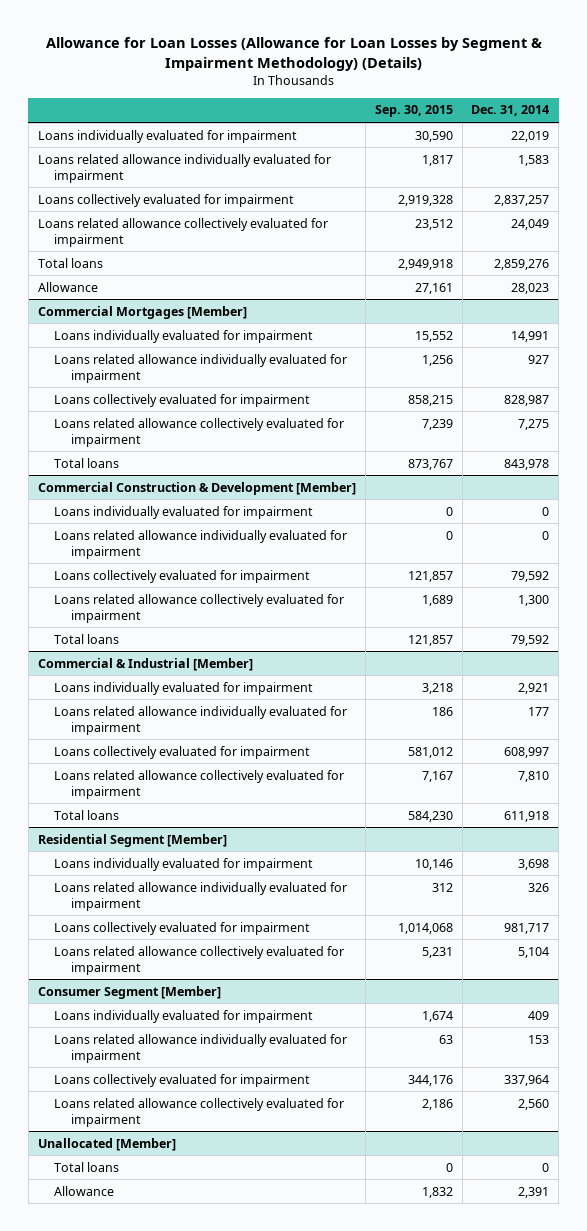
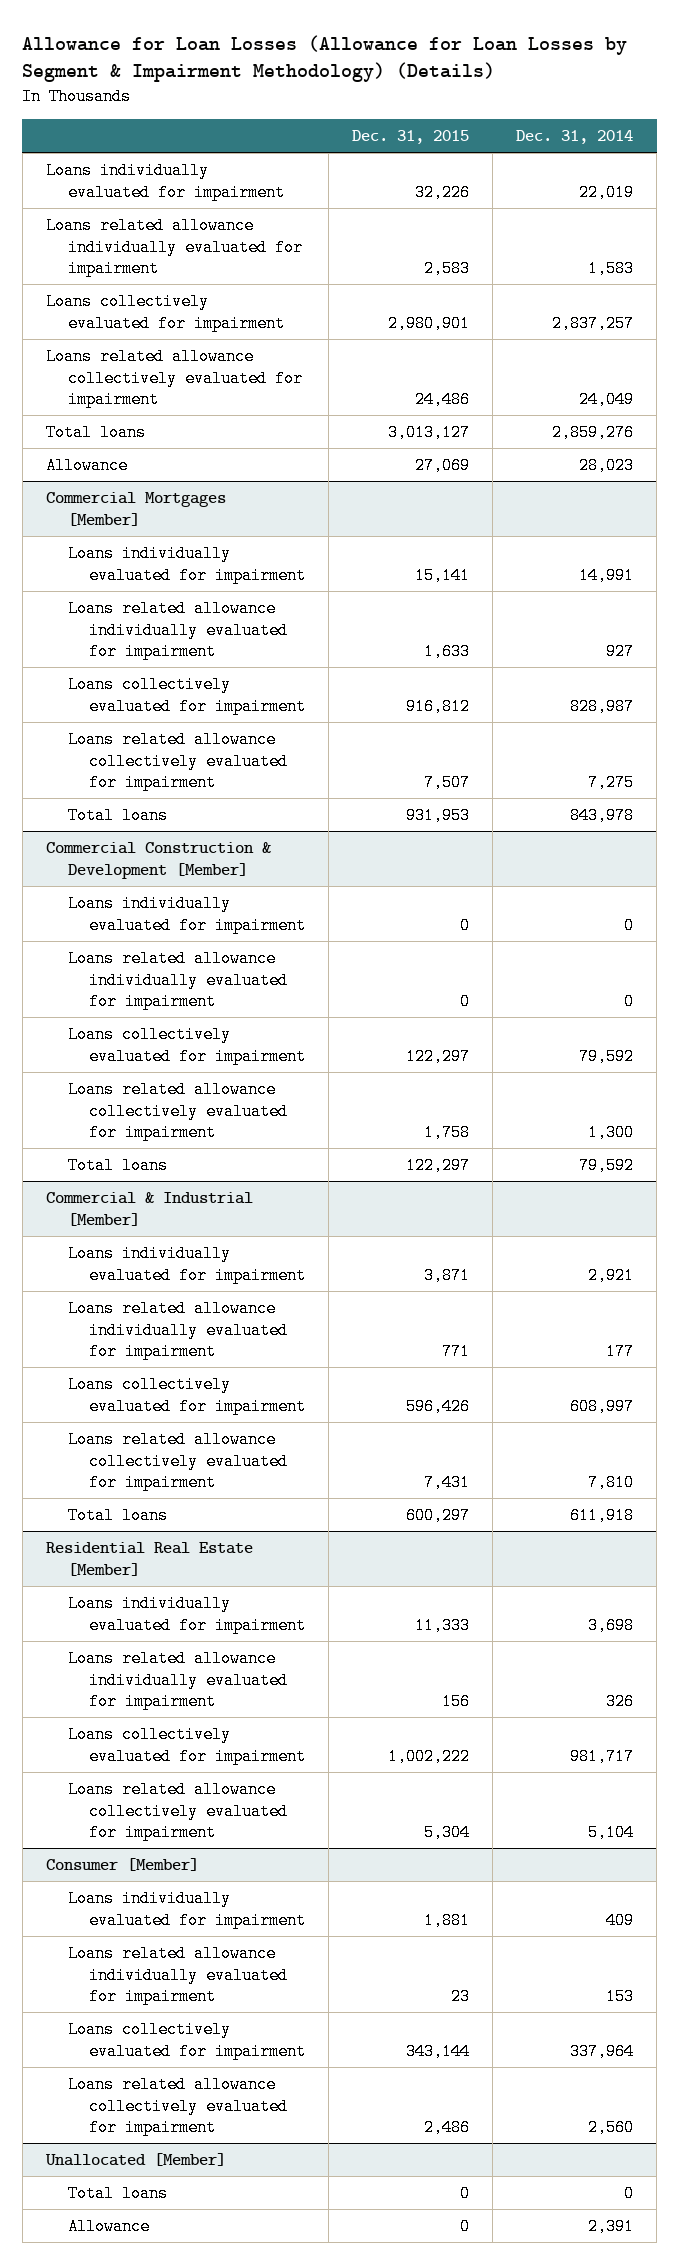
- | Sep. 30, 2015 | Dec. 31, 2014
+ | Dec. 31, 2015 | Dec. 31, 2014
- Residential Segment [Member]
+ Residential Real Estate [Member]
- Consumer Segment [Member]
+ Consumer [Member]

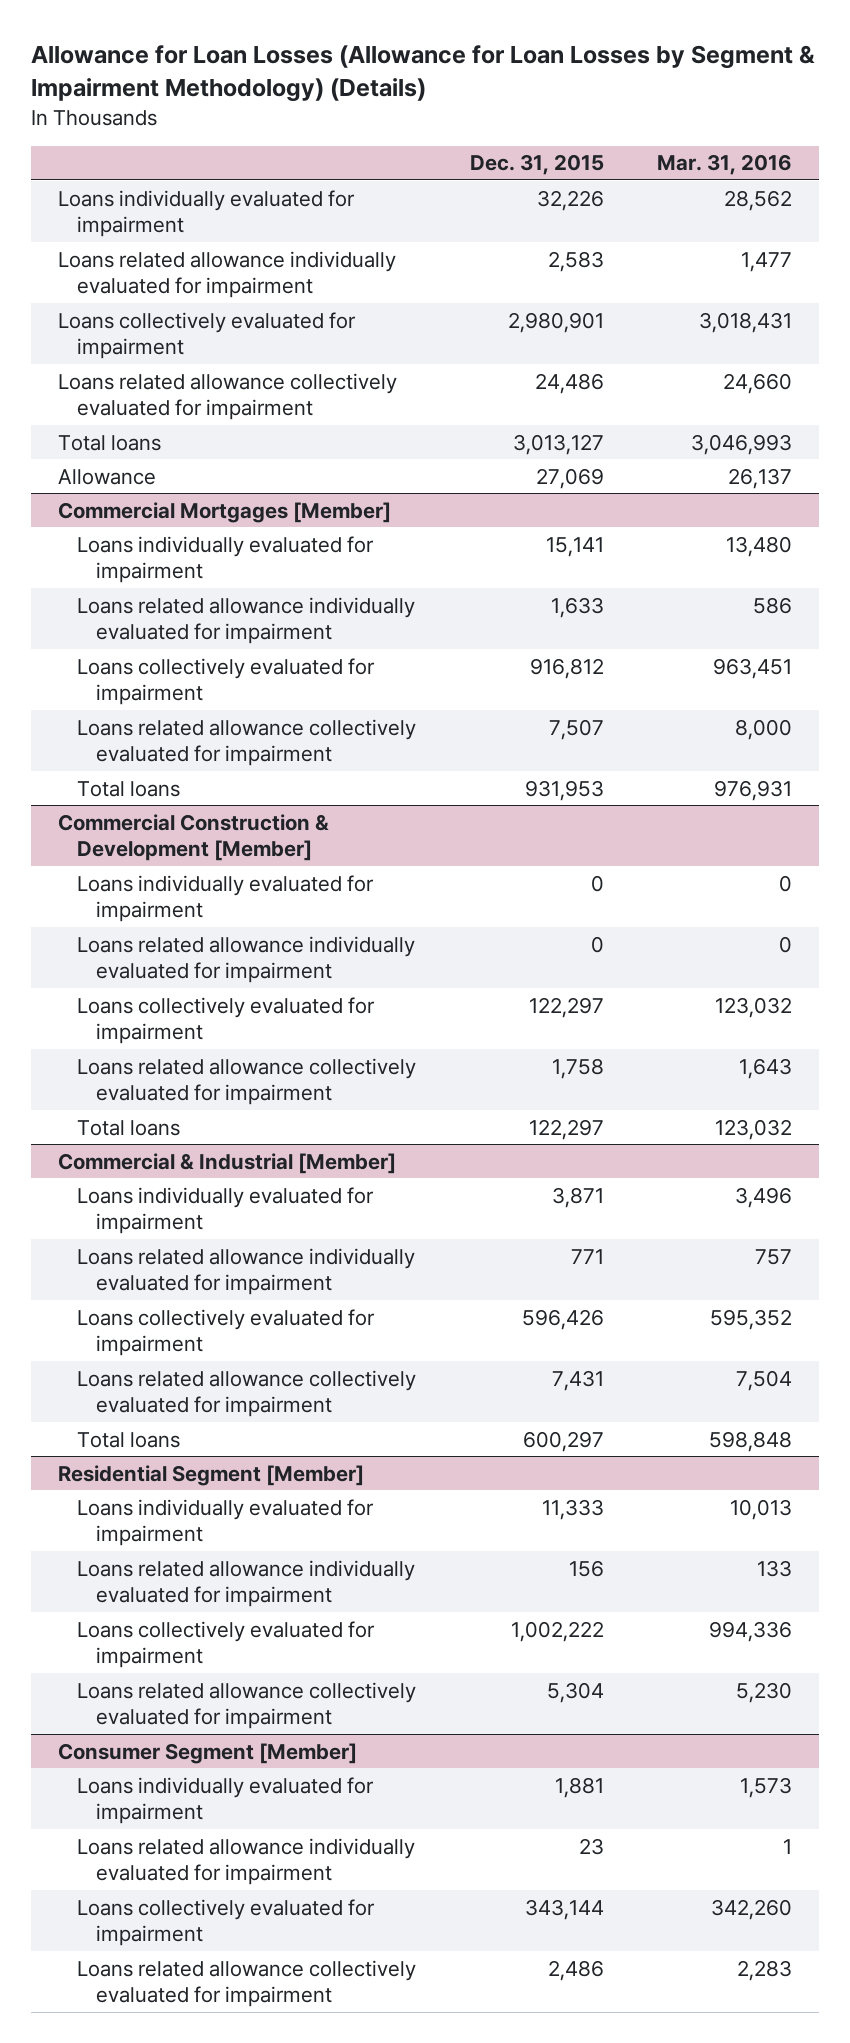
- | Dec. 31, 2015 | Dec. 31, 2014
+ | Dec. 31, 2015 | Mar. 31, 2016
- Residential Real Estate [Member]
+ Residential Segment [Member]
- Consumer [Member]
+ Consumer Segment [Member]
- Unallocated [Member]
- Total loans | 0 | 0
- Allowance | 0 | 2,391

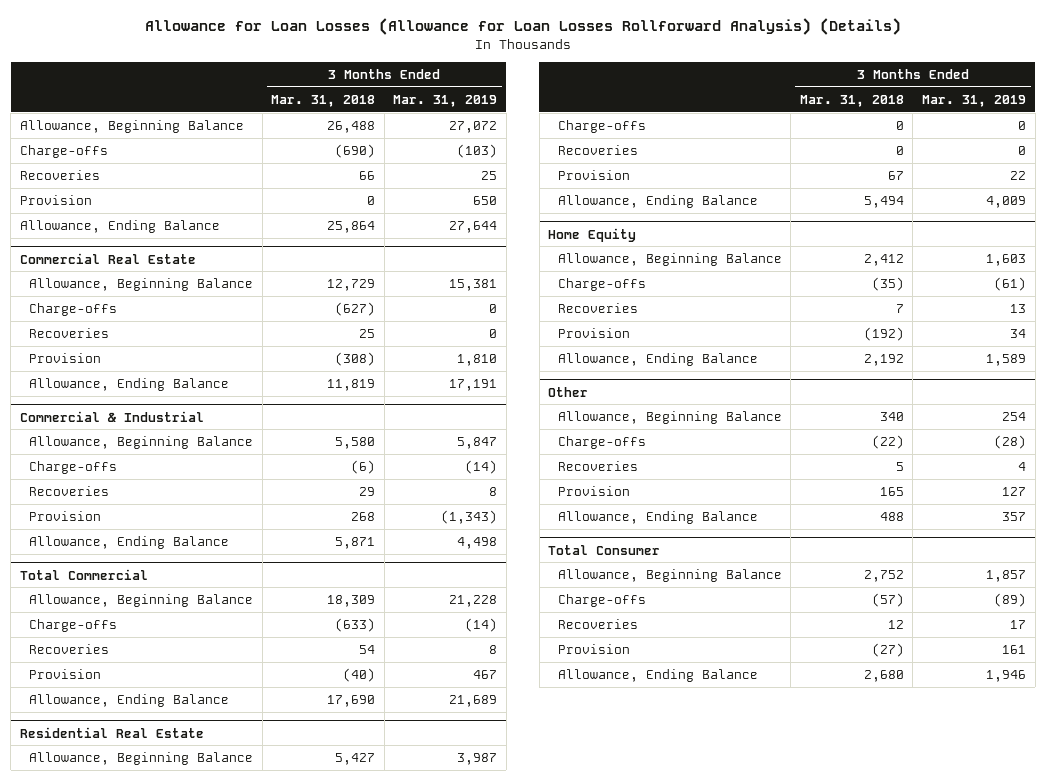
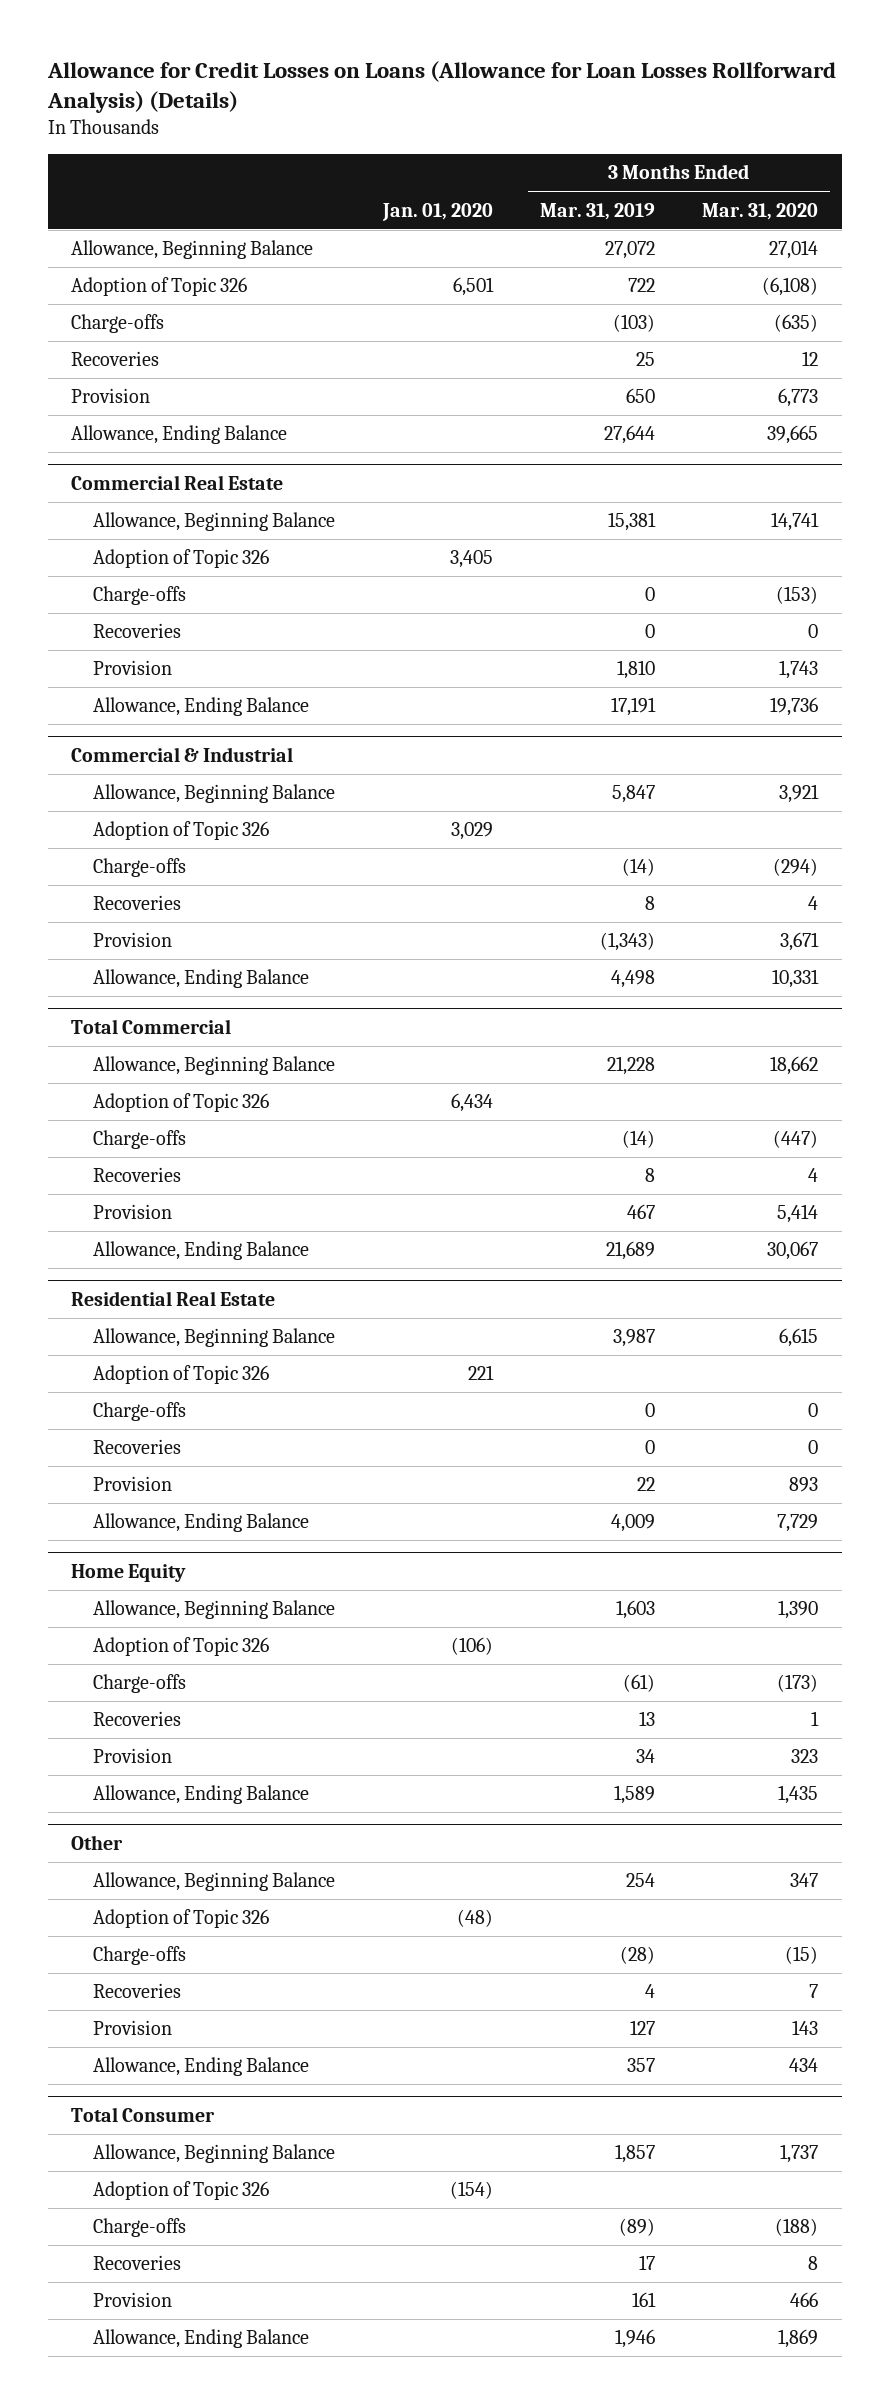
- Allowance for Loan Losses (Allowance for Loan Losses Rollforward Analysis) (Details)
+ Allowance for Credit Losses on Loans (Allowance for Loan Losses Rollforward Analysis) (Details)
- | 3 Months Ended Mar. 31, 2018 | 3 Months Ended Mar. 31, 2019
+ | Jan. 01, 2020 | 3 Months Ended Mar. 31, 2019 | 3 Months Ended Mar. 31, 2020
+ Adoption of Topic 326 | 6,501 | 722 | (6,108)
@ Commercial Real Estate
+ Adoption of Topic 326 | 3,405 | |
@ Commercial & Industrial
+ Adoption of Topic 326 | 3,029 | |
@ Total Commercial
+ Adoption of Topic 326 | 6,434 | |
@ Residential Real Estate
+ Adoption of Topic 326 | 221 | |
@ Home Equity
+ Adoption of Topic 326 | (106) | |
@ Other
+ Adoption of Topic 326 | (48) | |
@ Total Consumer
+ Adoption of Topic 326 | (154) | |

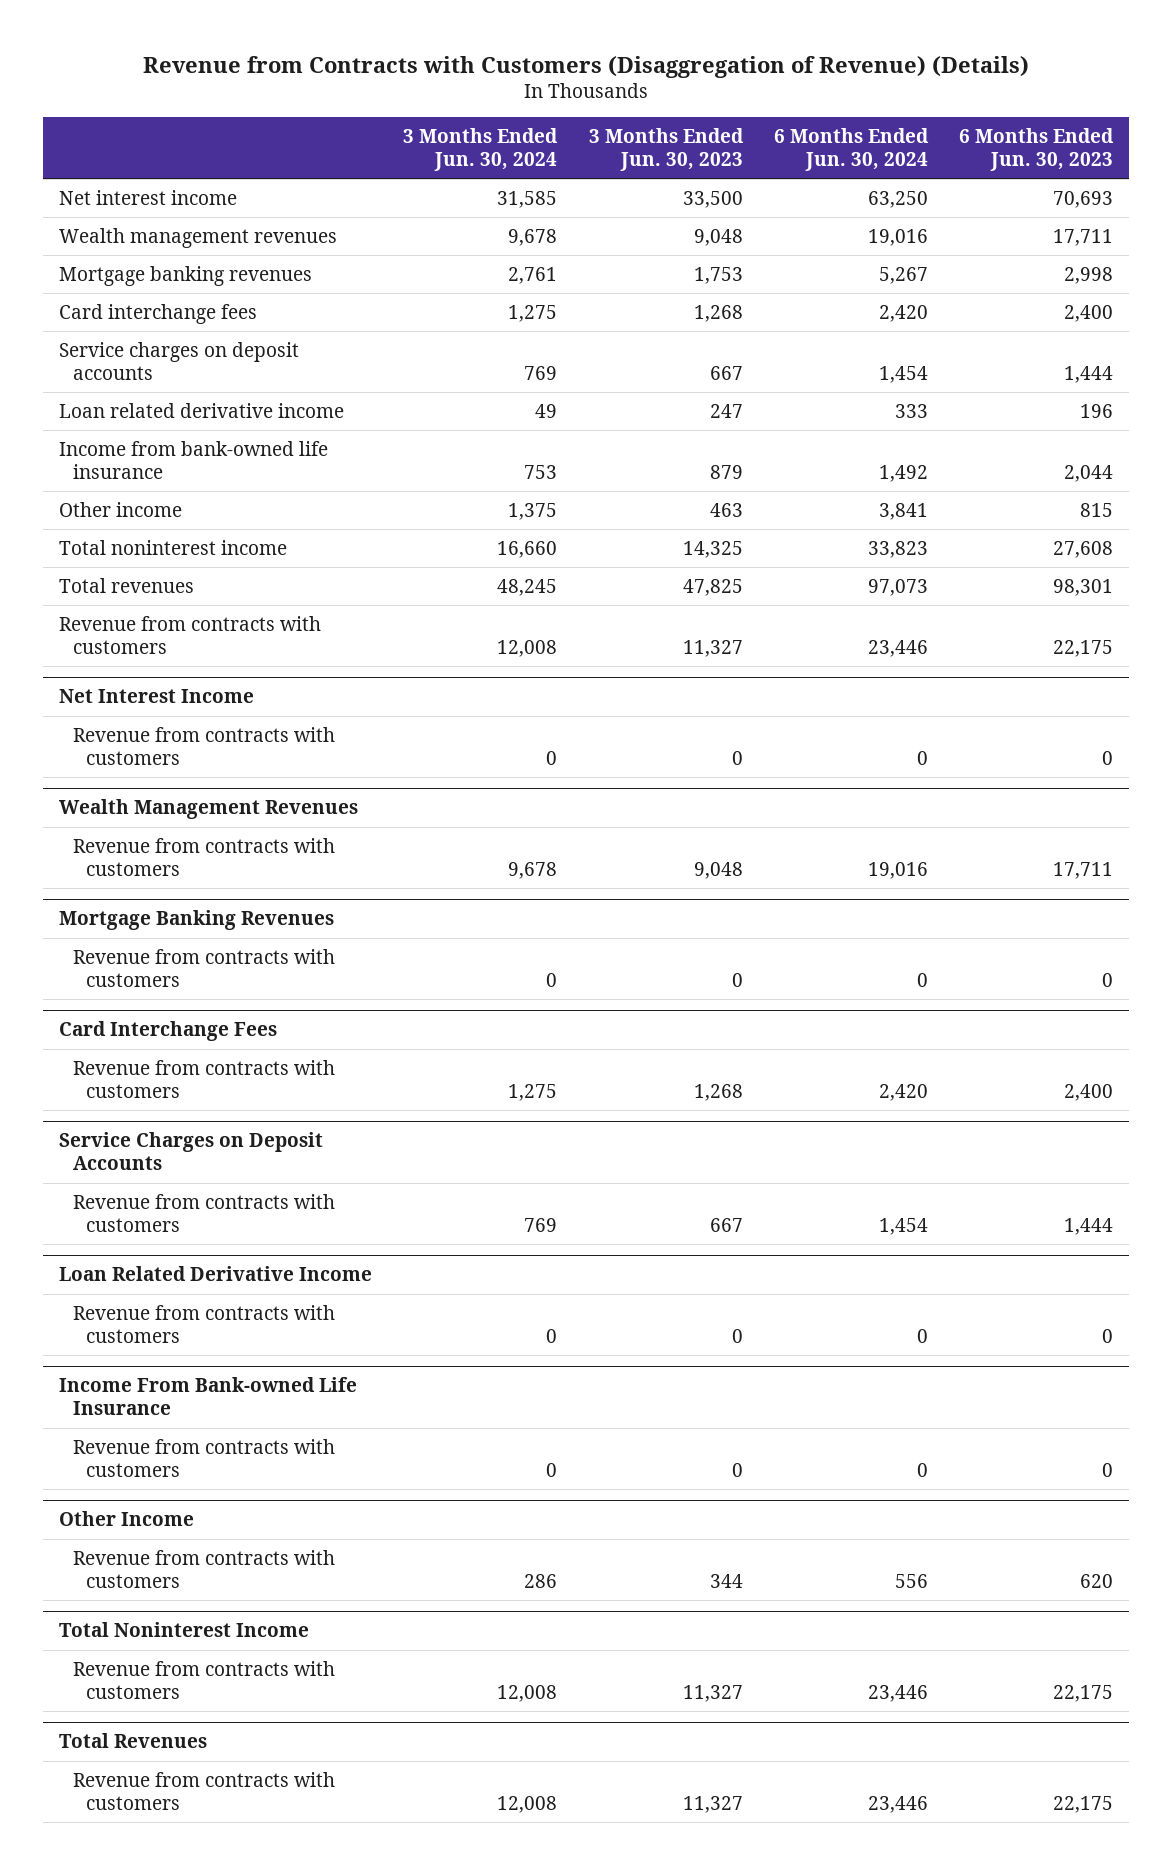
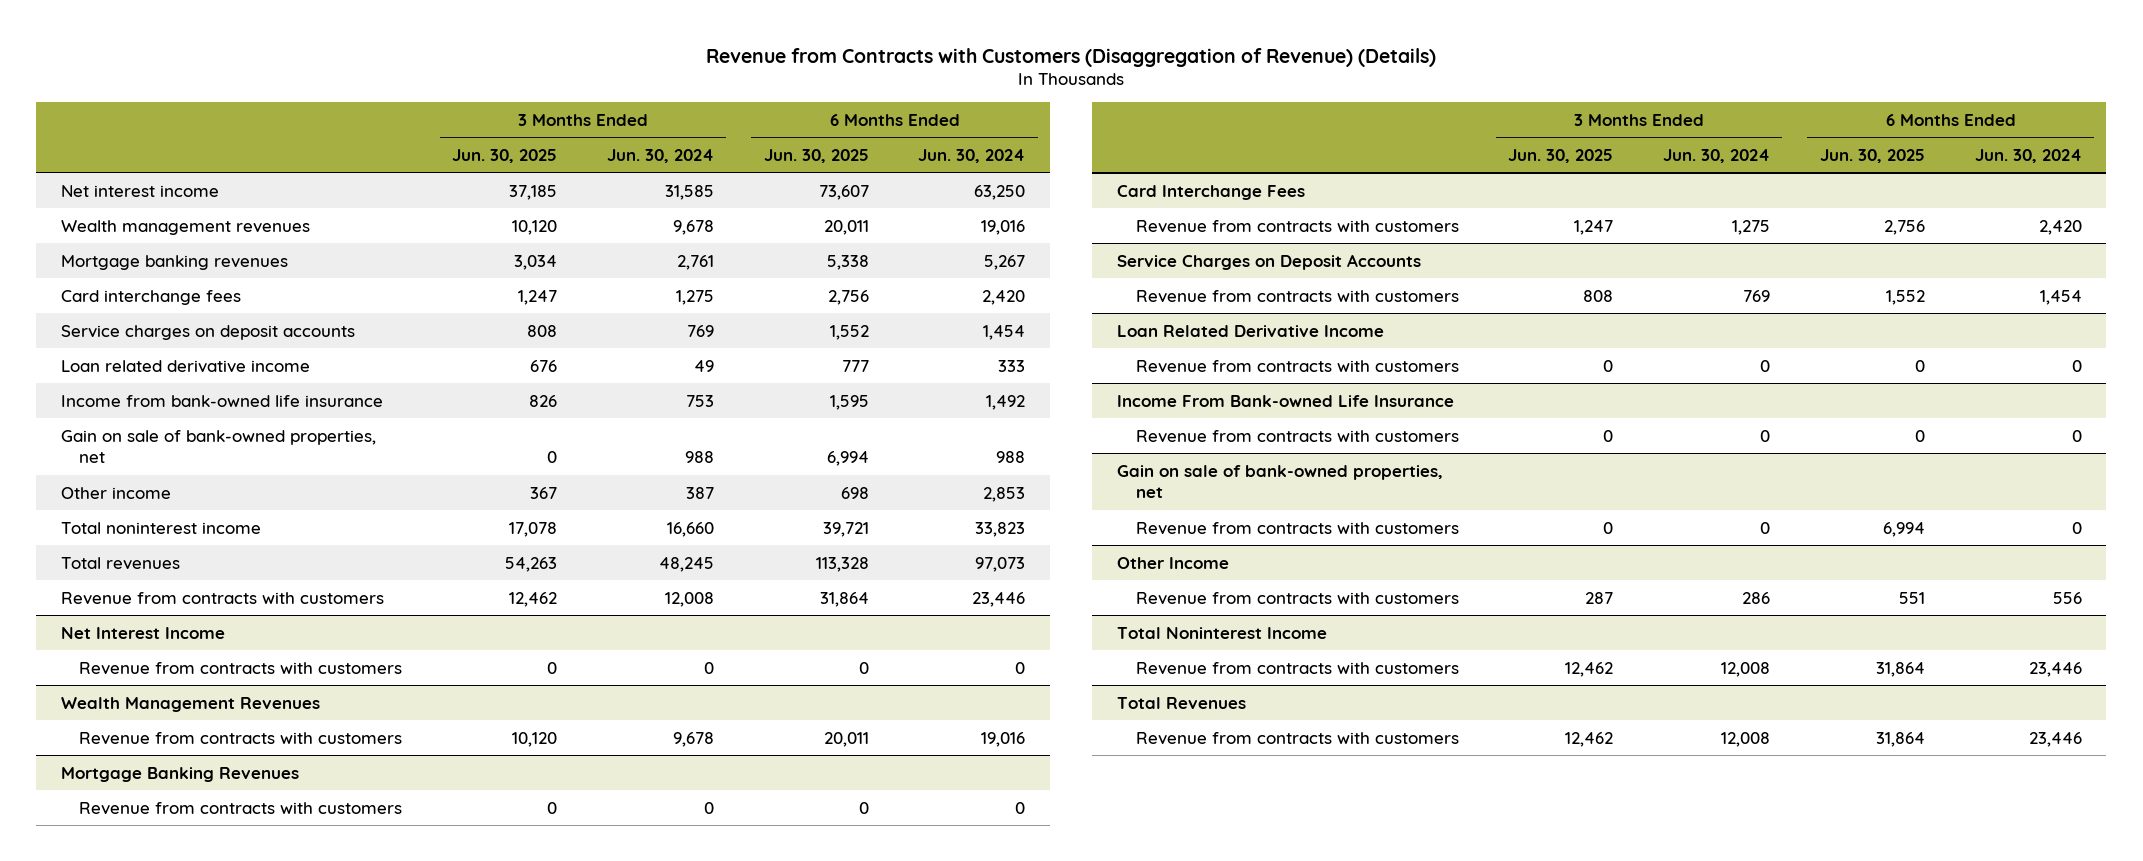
- | 3 Months Ended Jun. 30, 2024 | 3 Months Ended Jun. 30, 2023 | 6 Months Ended Jun. 30, 2024 | 6 Months Ended Jun. 30, 2023
+ | 3 Months Ended Jun. 30, 2025 | 3 Months Ended Jun. 30, 2024 | 6 Months Ended Jun. 30, 2025 | 6 Months Ended Jun. 30, 2024
- Other income | 1,375 | 463 | 3,841 | 815
+ Gain on sale of bank-owned properties, net | 0 | 988 | 6,994 | 988
+ Other income | 367 | 387 | 698 | 2,853
+ Gain on sale of bank-owned properties, net
+ Revenue from contracts with customers | 0 | 0 | 6,994 | 0

